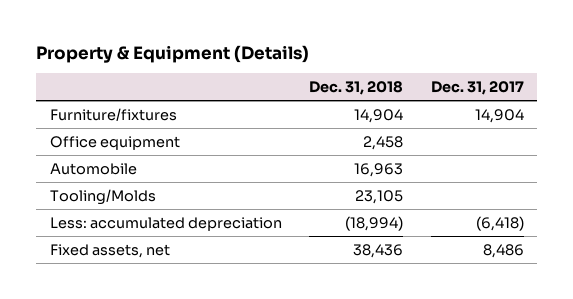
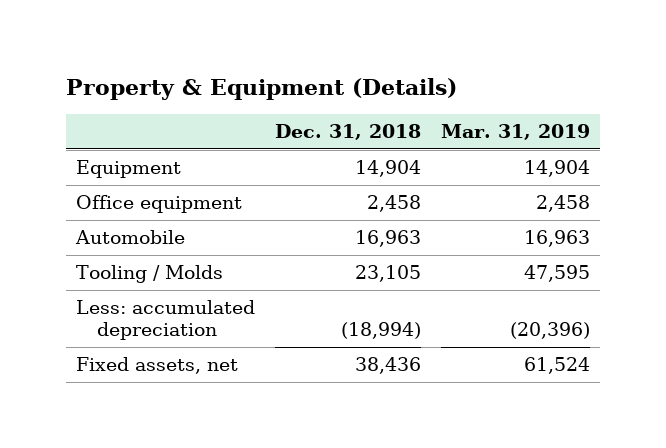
- | Dec. 31, 2018 | Dec. 31, 2017
+ | Dec. 31, 2018 | Mar. 31, 2019
- Furniture/fixtures | 14,904 | 14,904
+ Equipment | 14,904 | 14,904
- Tooling/Molds | 23,105 |
+ Tooling / Molds | 23,105 | 47,595

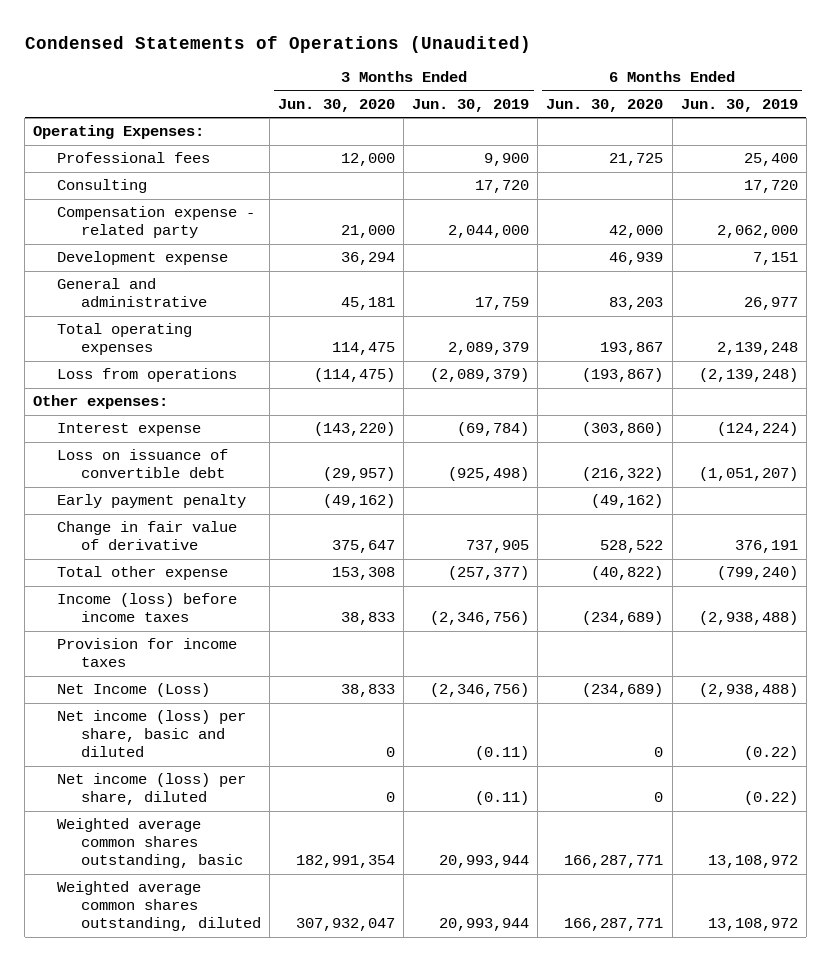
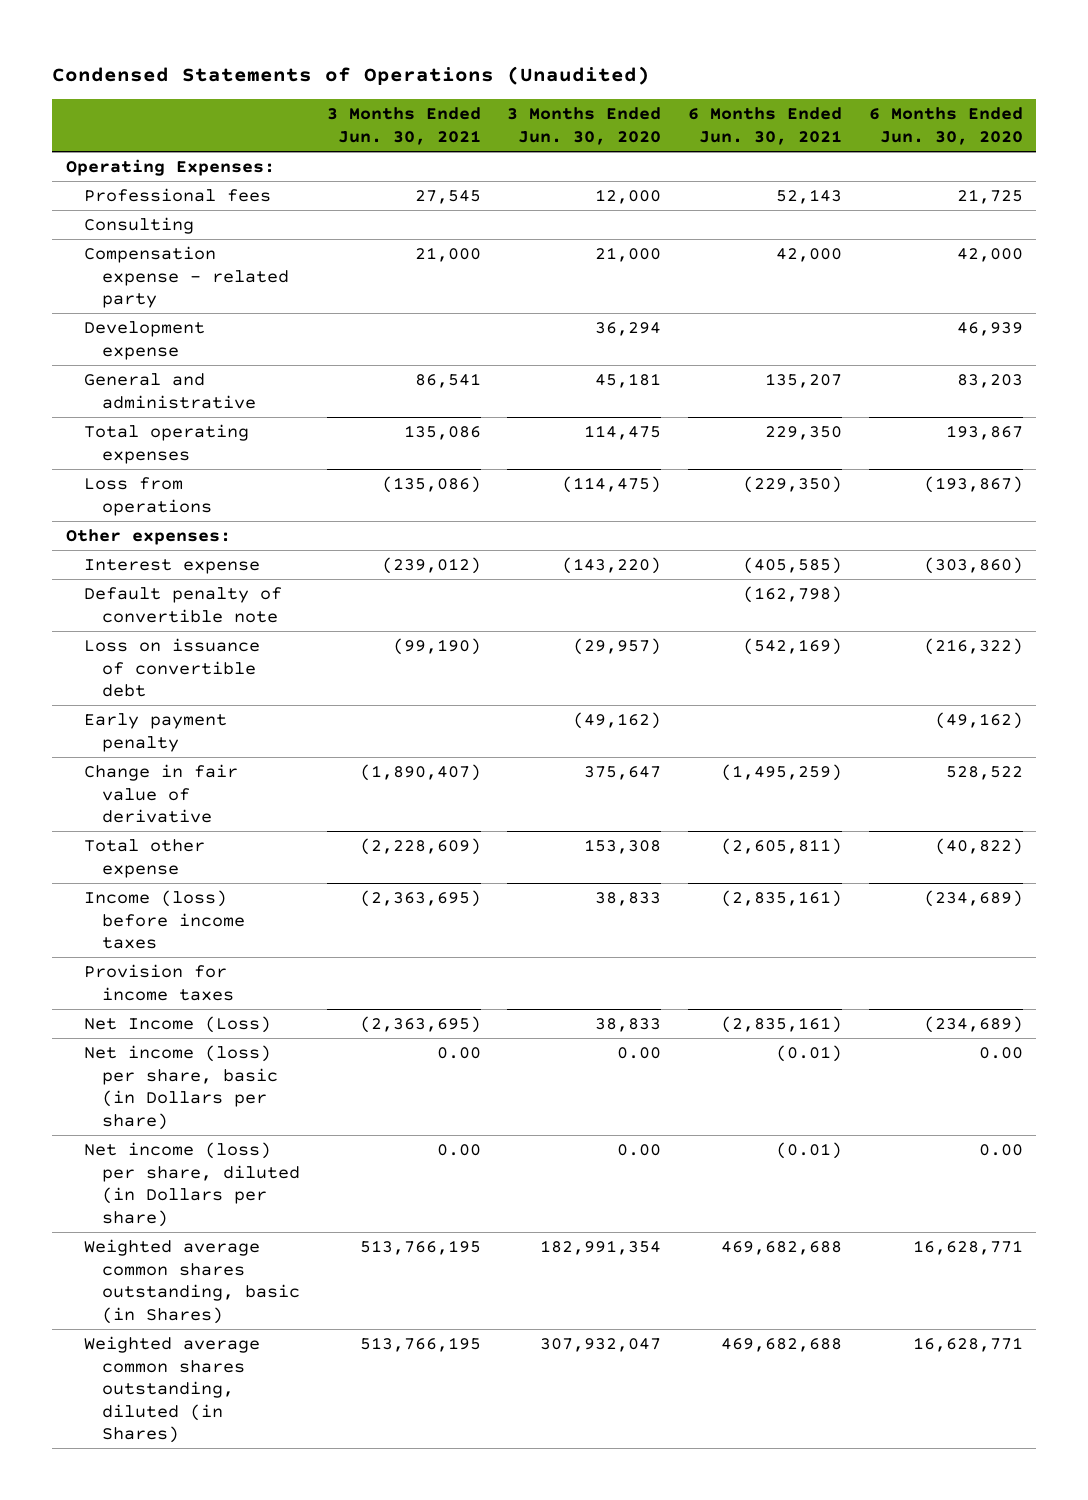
- | 3 Months Ended Jun. 30, 2020 | 3 Months Ended Jun. 30, 2019 | 6 Months Ended Jun. 30, 2020 | 6 Months Ended Jun. 30, 2019
+ | 3 Months Ended Jun. 30, 2021 | 3 Months Ended Jun. 30, 2020 | 6 Months Ended Jun. 30, 2021 | 6 Months Ended Jun. 30, 2020
+ Default penalty of convertible note | | | (162,798) |
- Net income (loss) per share, basic and diluted | 0 | (0.11) | 0 | (0.22)
- Net income (loss) per share, diluted | 0 | (0.11) | 0 | (0.22)
- Weighted average common shares outstanding, basic | 182,991,354 | 20,993,944 | 166,287,771 | 13,108,972
- Weighted average common shares outstanding, diluted | 307,932,047 | 20,993,944 | 166,287,771 | 13,108,972
+ Net income (loss) per share, basic (in Dollars per share) | 0.00 | 0.00 | (0.01) | 0.00
+ Net income (loss) per share, diluted (in Dollars per share) | 0.00 | 0.00 | (0.01) | 0.00
+ Weighted average common shares outstanding, basic (in Shares) | 513,766,195 | 182,991,354 | 469,682,688 | 16,628,771
+ Weighted average common shares outstanding, diluted (in Shares) | 513,766,195 | 307,932,047 | 469,682,688 | 16,628,771

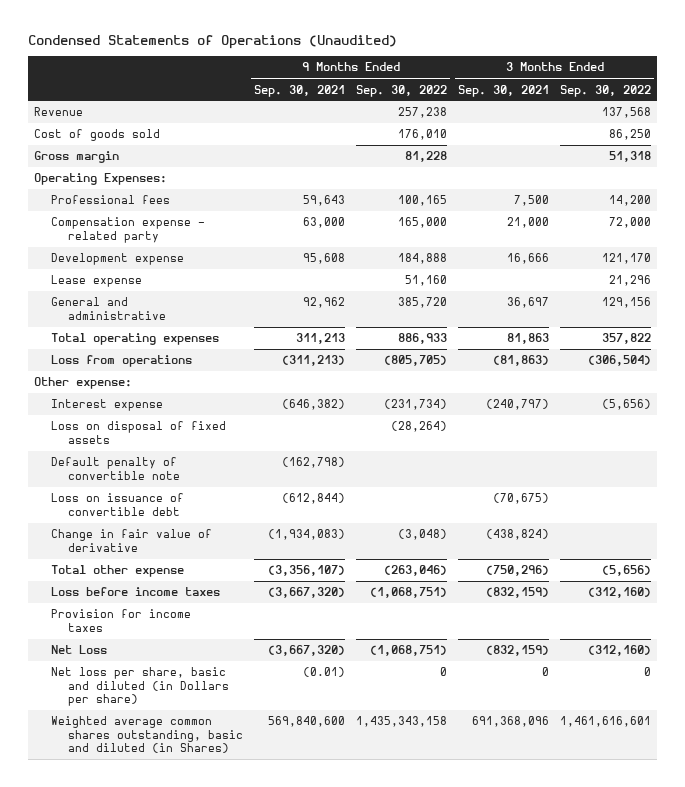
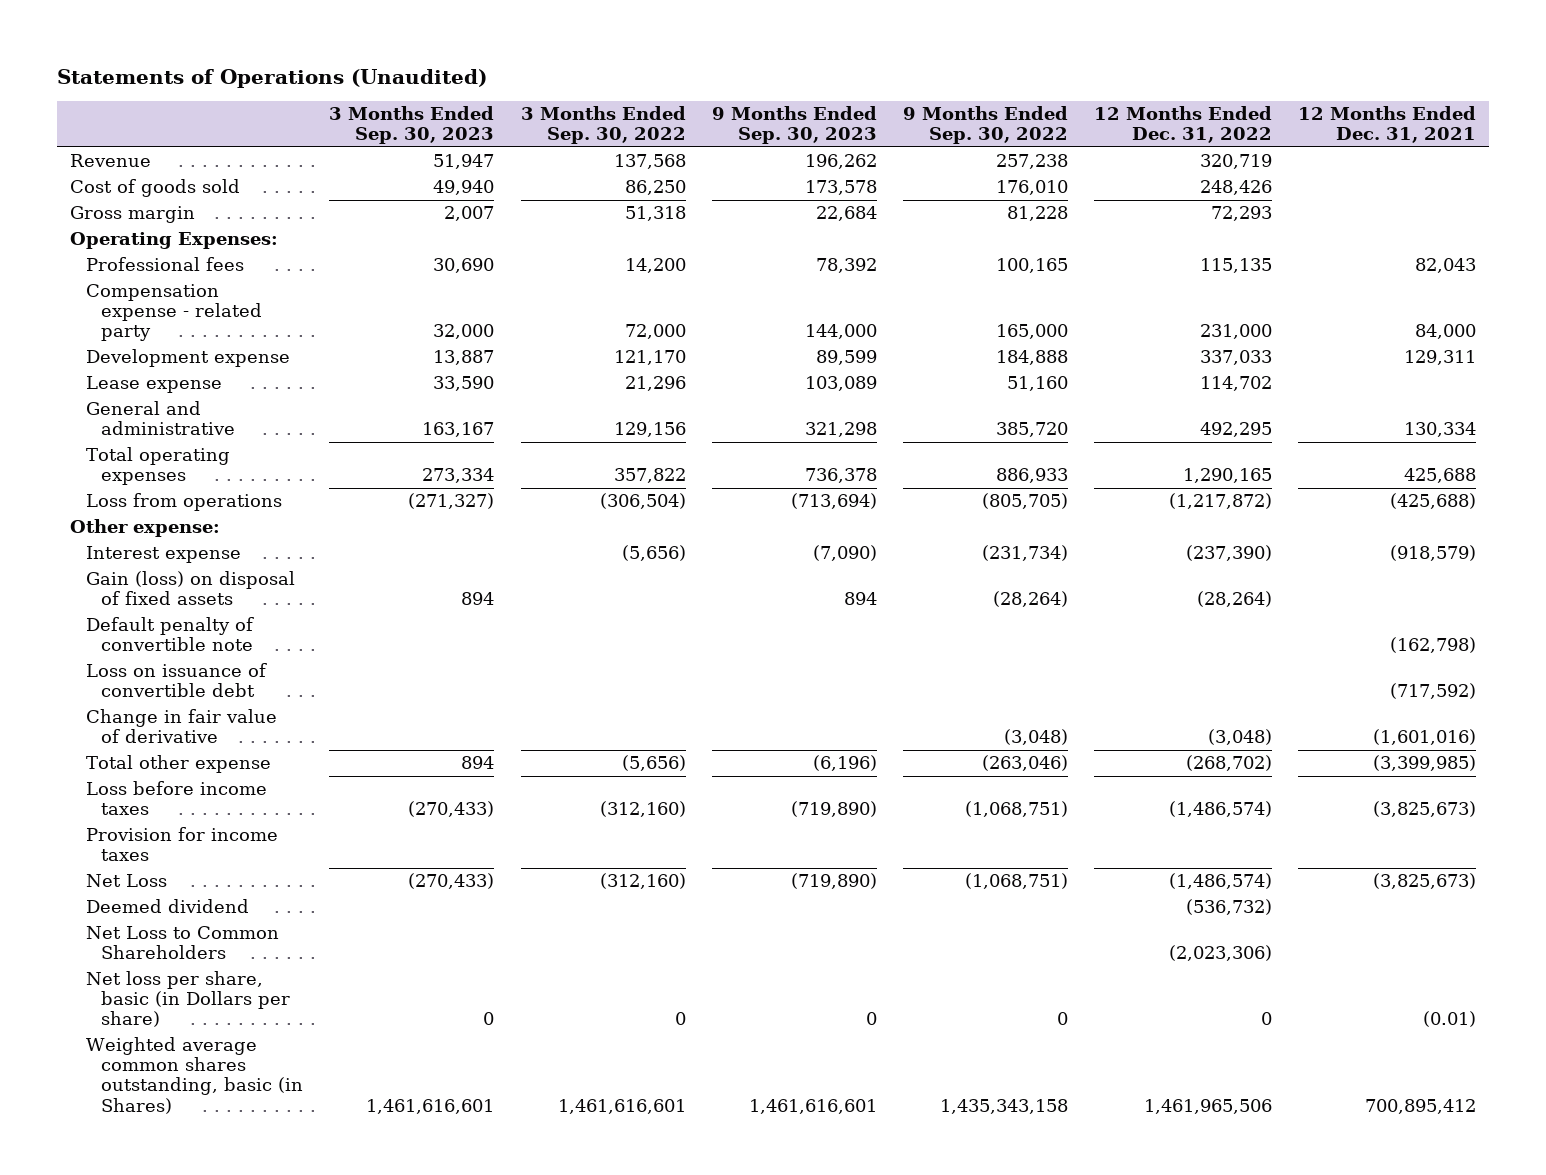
- Condensed Statements of Operations (Unaudited)
+ Statements of Operations (Unaudited)
- | 9 Months Ended Sep. 30, 2021 | 9 Months Ended Sep. 30, 2022 | 3 Months Ended Sep. 30, 2021 | 3 Months Ended Sep. 30, 2022
+ | 3 Months Ended Sep. 30, 2023 | 3 Months Ended Sep. 30, 2022 | 9 Months Ended Sep. 30, 2023 | 9 Months Ended Sep. 30, 2022 | 12 Months Ended Dec. 31, 2022 | 12 Months Ended Dec. 31, 2021
- Loss on disposal of fixed assets | | (28,264) | |
+ Gain (loss) on disposal of fixed assets | 894 | | 894 | (28,264) | (28,264) |
- Net loss per share, basic and diluted (in Dollars per share) | (0.01) | 0 | 0 | 0
- Weighted average common shares outstanding, basic and diluted (in Shares) | 569,840,600 | 1,435,343,158 | 691,368,096 | 1,461,616,601
+ Deemed dividend | | | | | (536,732) |
+ Net Loss to Common Shareholders | | | | | (2,023,306) |
+ Net loss per share, basic (in Dollars per share) | 0 | 0 | 0 | 0 | 0 | (0.01)
+ Weighted average common shares outstanding, basic (in Shares) | 1,461,616,601 | 1,461,616,601 | 1,461,616,601 | 1,435,343,158 | 1,461,965,506 | 700,895,412

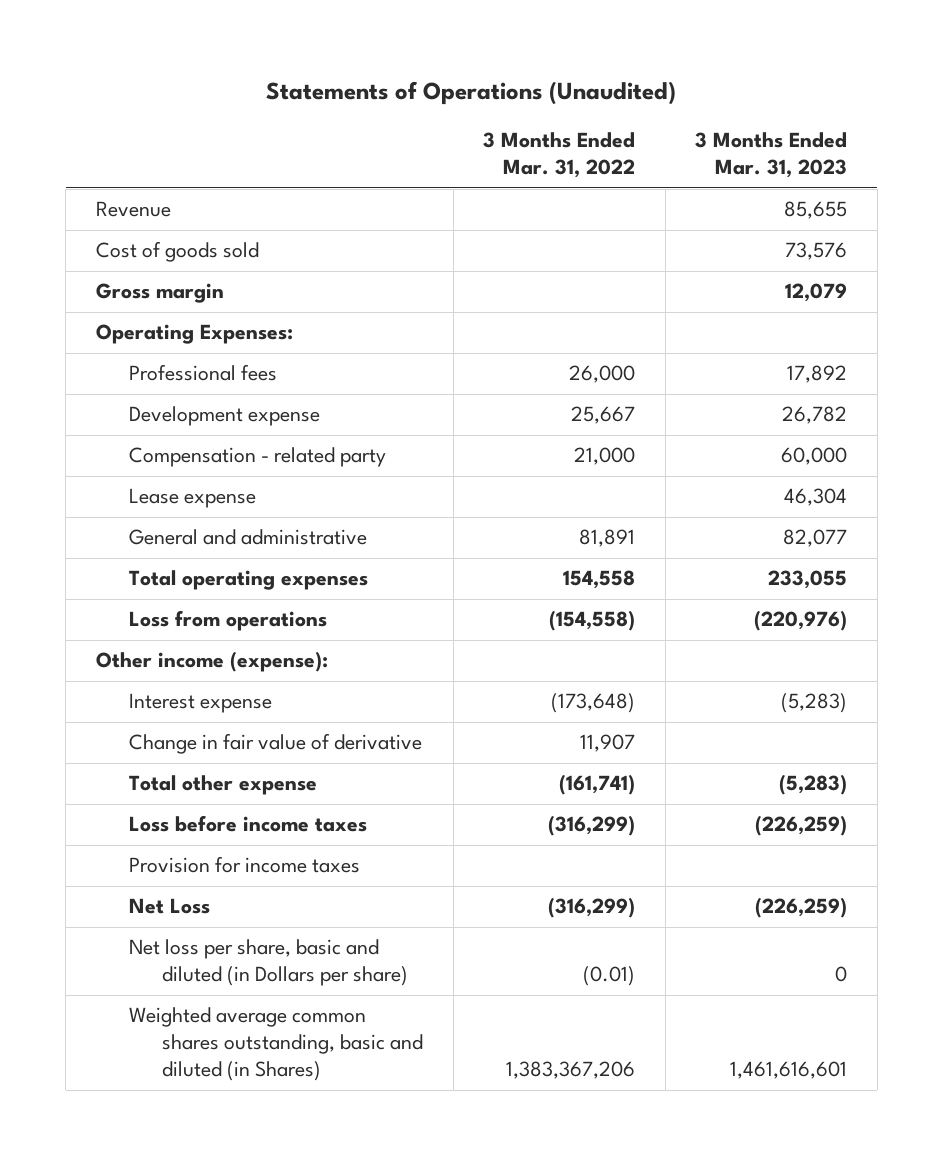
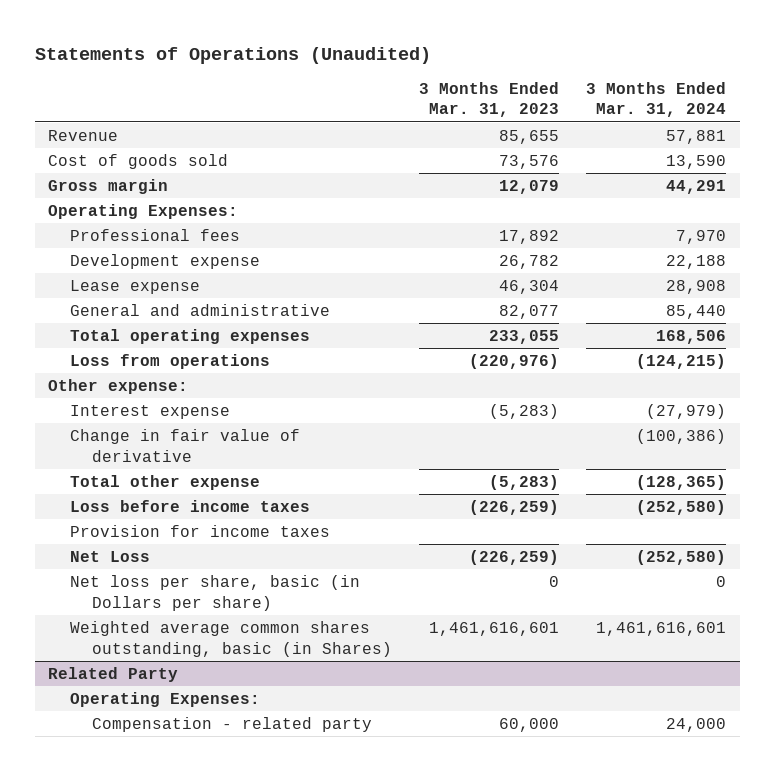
- | 3 Months Ended Mar. 31, 2022 | 3 Months Ended Mar. 31, 2023
+ | 3 Months Ended Mar. 31, 2023 | 3 Months Ended Mar. 31, 2024
- Compensation - related party | 21,000 | 60,000
- Other income (expense):
+ Other expense:
- Net loss per share, basic and diluted (in Dollars per share) | (0.01) | 0
- Weighted average common shares outstanding, basic and diluted (in Shares) | 1,383,367,206 | 1,461,616,601
+ Net loss per share, basic (in Dollars per share) | 0 | 0
+ Weighted average common shares outstanding, basic (in Shares) | 1,461,616,601 | 1,461,616,601
+ Related Party
+ Operating Expenses:
+ Compensation - related party | 60,000 | 24,000

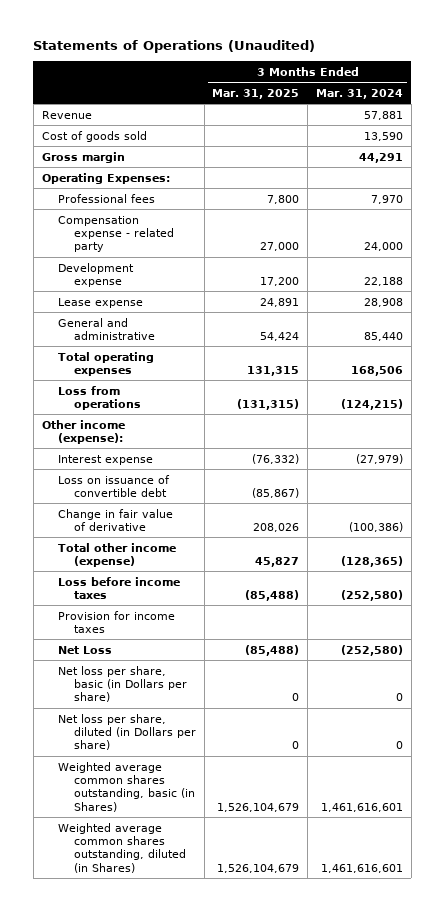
- | 3 Months Ended Mar. 31, 2023 | 3 Months Ended Mar. 31, 2024
+ | 3 Months Ended Mar. 31, 2025 | 3 Months Ended Mar. 31, 2024
+ Compensation expense - related party | 27,000 | 24,000
- Other expense:
+ Other income (expense):
+ Loss on issuance of convertible debt | (85,867) |
- Total other expense | (5,283) | (128,365)
+ Total other income (expense) | 45,827 | (128,365)
+ Net loss per share, diluted (in Dollars per share) | 0 | 0
- Related Party
- Operating Expenses:
- Compensation - related party | 60,000 | 24,000
+ Weighted average common shares outstanding, diluted (in Shares) | 1,526,104,679 | 1,461,616,601

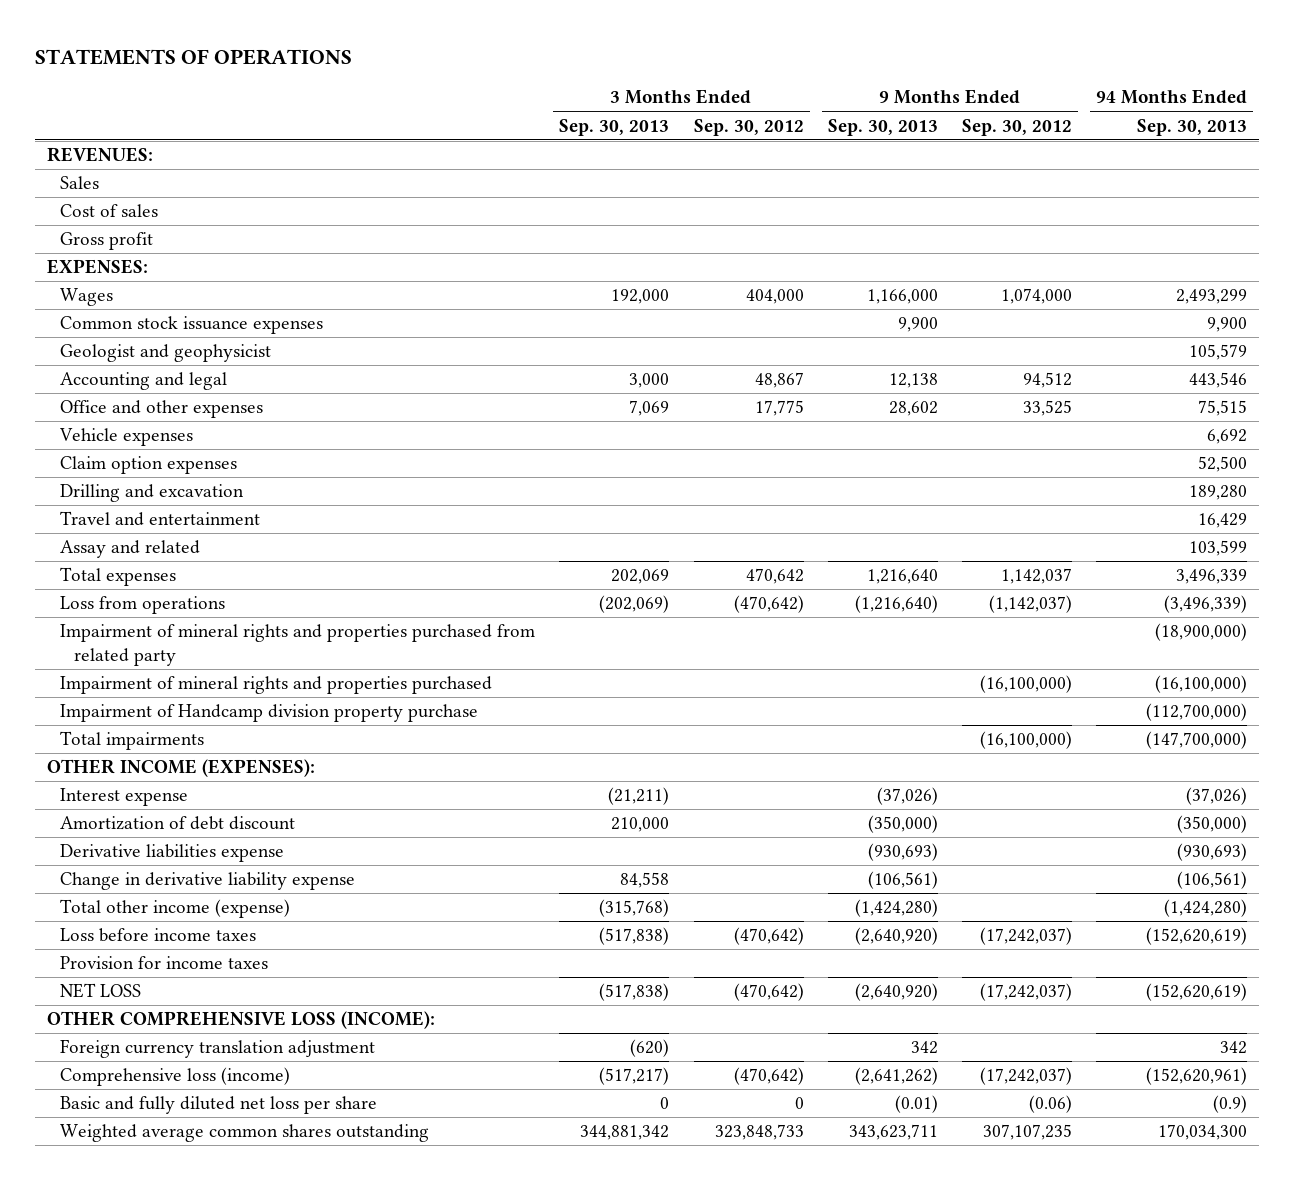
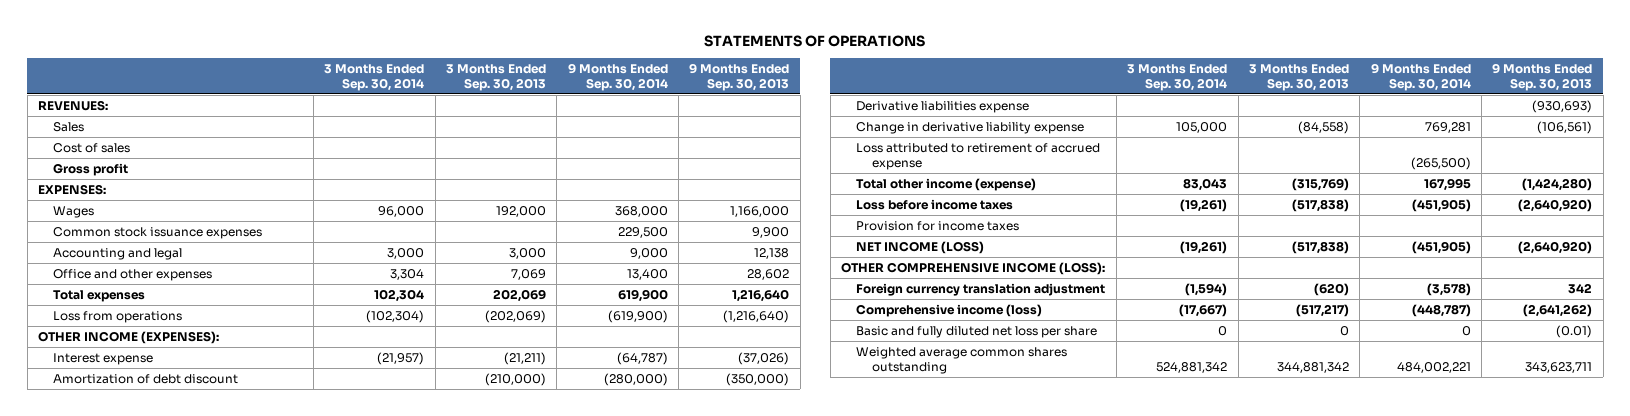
- | 3 Months Ended Sep. 30, 2013 | 3 Months Ended Sep. 30, 2012 | 9 Months Ended Sep. 30, 2013 | 9 Months Ended Sep. 30, 2012 | 94 Months Ended Sep. 30, 2013
+ | 3 Months Ended Sep. 30, 2014 | 3 Months Ended Sep. 30, 2013 | 9 Months Ended Sep. 30, 2014 | 9 Months Ended Sep. 30, 2013
- Geologist and geophysicist | | | | | 105,579
- Vehicle expenses | | | | | 6,692
- Claim option expenses | | | | | 52,500
- Drilling and excavation | | | | | 189,280
- Travel and entertainment | | | | | 16,429
- Assay and related | | | | | 103,599
- Impairment of mineral rights and properties purchased from related party | | | | | (18,900,000)
- Impairment of mineral rights and properties purchased | | | | (16,100,000) | (16,100,000)
- Impairment of Handcamp division property purchase | | | | | (112,700,000)
- Total impairments | | | | (16,100,000) | (147,700,000)
- Amortization of debt discount | 210,000 | | (350,000) | | (350,000)
+ Amortization of debt discount | | (210,000) | (280,000) | (350,000)
- Change in derivative liability expense | 84,558 | | (106,561) | | (106,561)
- Total other income (expense) | (315,768) | | (1,424,280) | | (1,424,280)
+ Change in derivative liability expense | 105,000 | (84,558) | 769,281 | (106,561)
+ Loss attributed to retirement of accrued expense | | | (265,500) |
+ Total other income (expense) | 83,043 | (315,769) | 167,995 | (1,424,280)
- NET LOSS | (517,838) | (470,642) | (2,640,920) | (17,242,037) | (152,620,619)
- OTHER COMPREHENSIVE LOSS (INCOME):
+ NET INCOME (LOSS) | (19,261) | (517,838) | (451,905) | (2,640,920)
+ OTHER COMPREHENSIVE INCOME (LOSS):
- Comprehensive loss (income) | (517,217) | (470,642) | (2,641,262) | (17,242,037) | (152,620,961)
+ Comprehensive income (loss) | (17,667) | (517,217) | (448,787) | (2,641,262)

